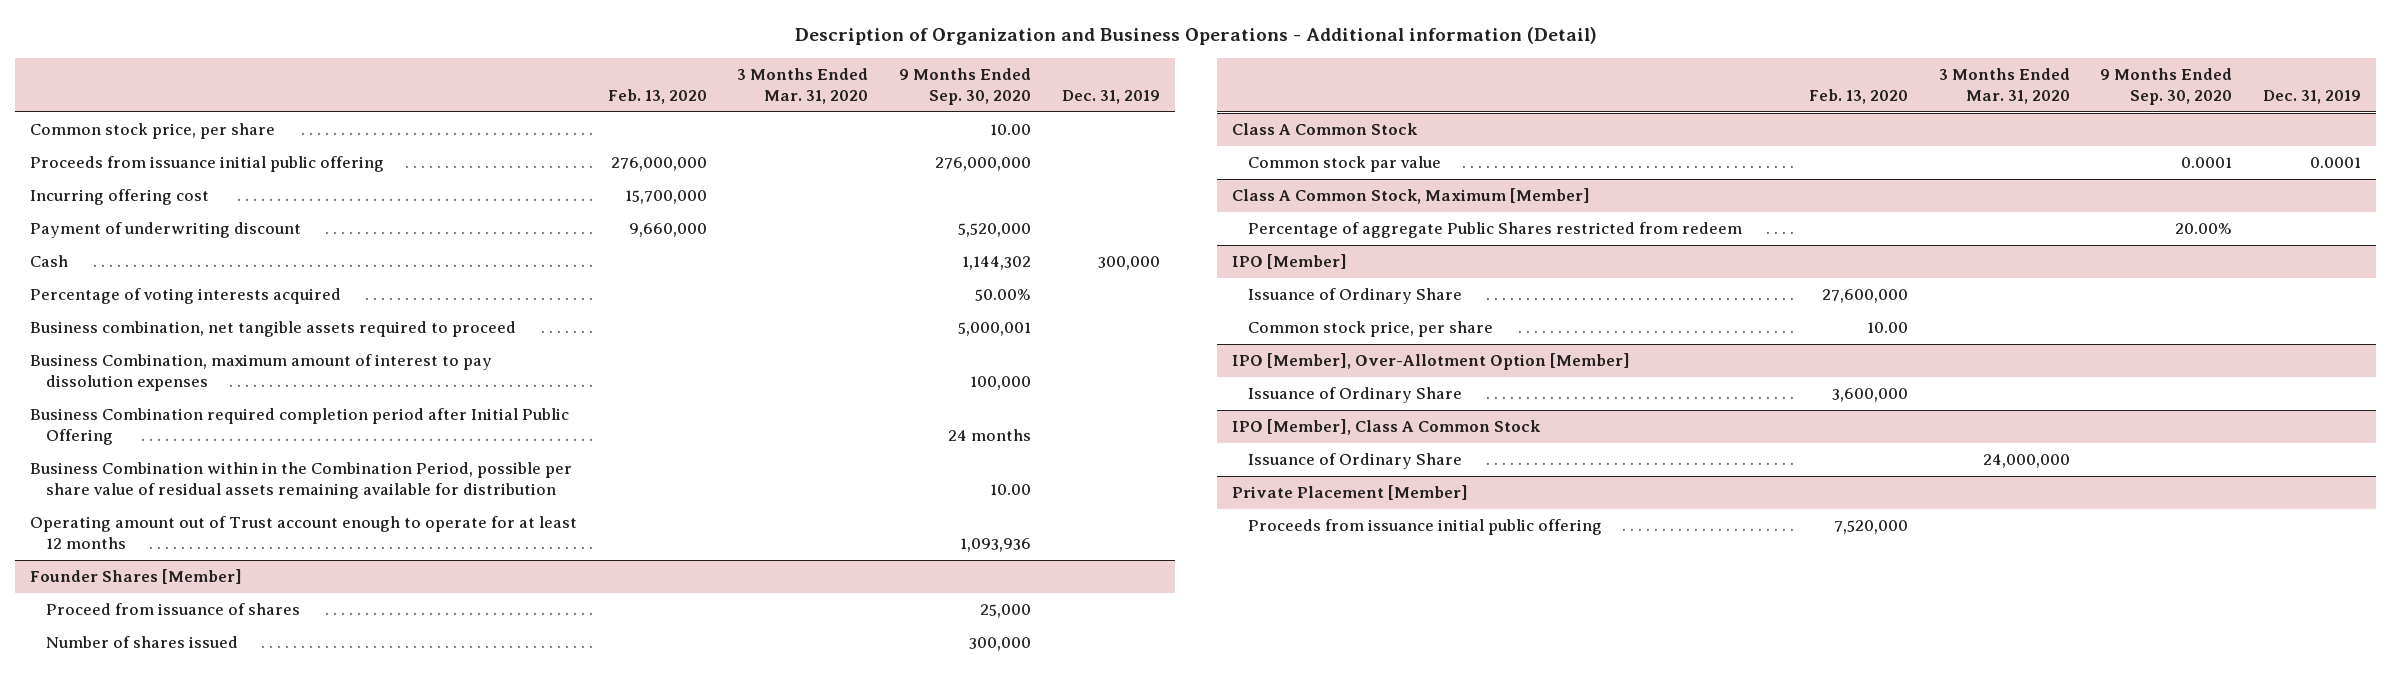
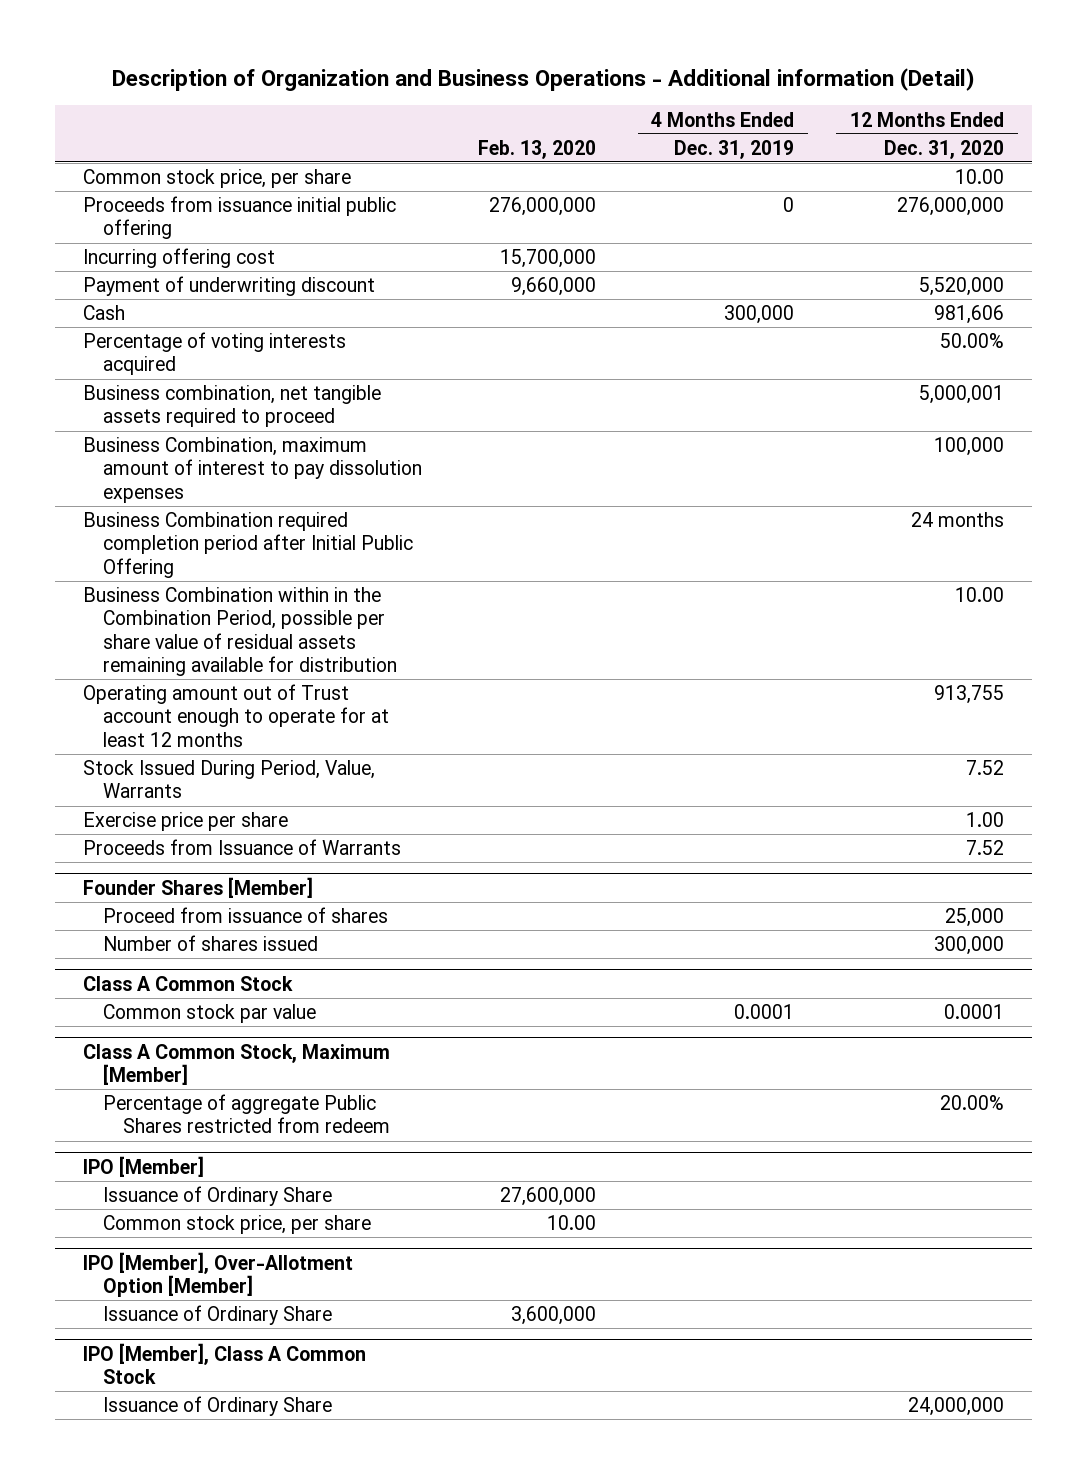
- | Feb. 13, 2020 | 3 Months Ended Mar. 31, 2020 | 9 Months Ended Sep. 30, 2020 | Dec. 31, 2019
+ | Feb. 13, 2020 | 4 Months Ended Dec. 31, 2019 | 12 Months Ended Dec. 31, 2020
+ Stock Issued During Period, Value, Warrants | | | 7.52
+ Exercise price per share | | | 1.00
+ Proceeds from Issuance of Warrants | | | 7.52
- Private Placement [Member]
- Proceeds from issuance initial public offering | 7,520,000 | | |

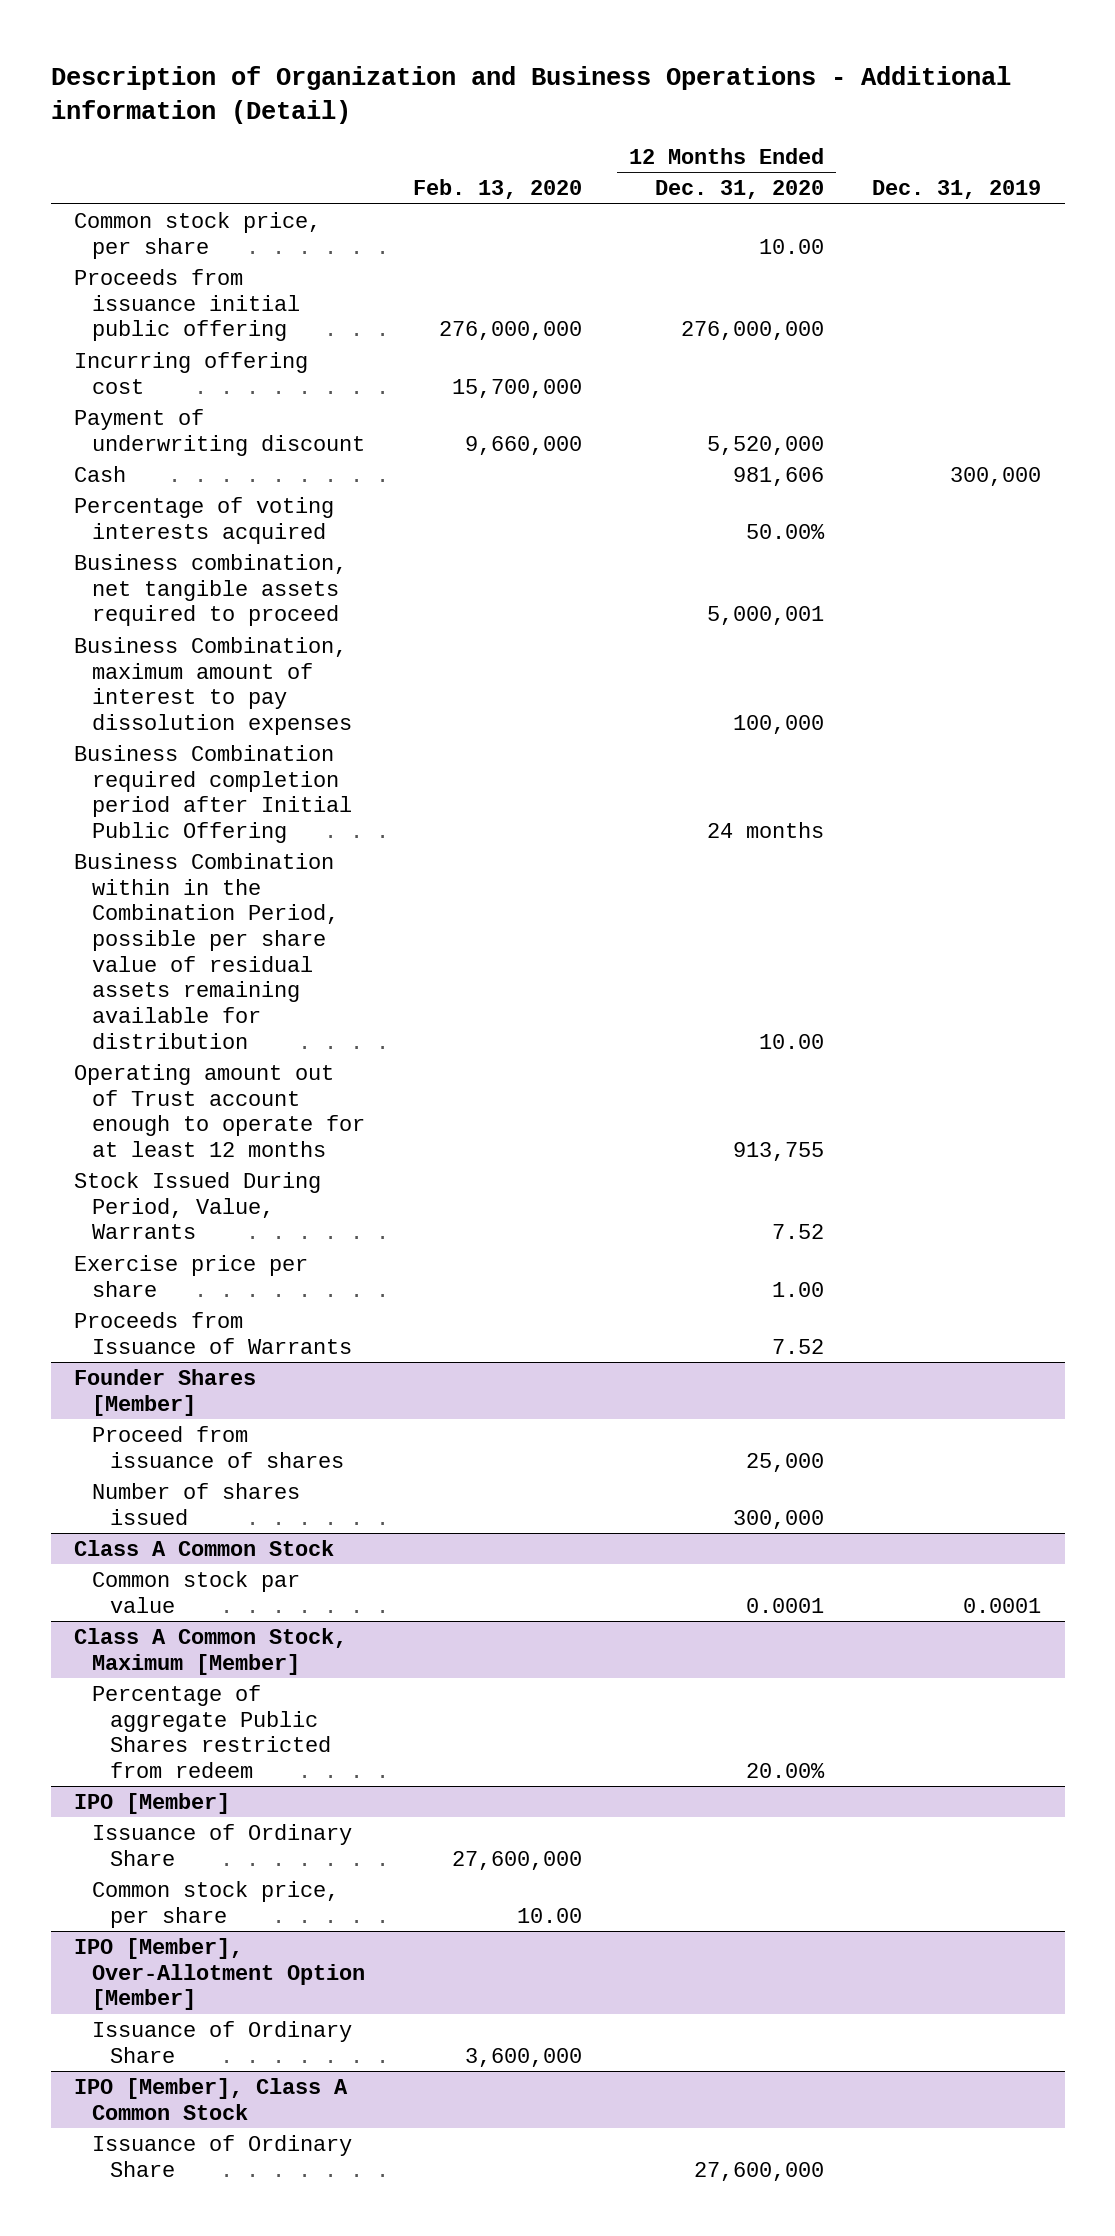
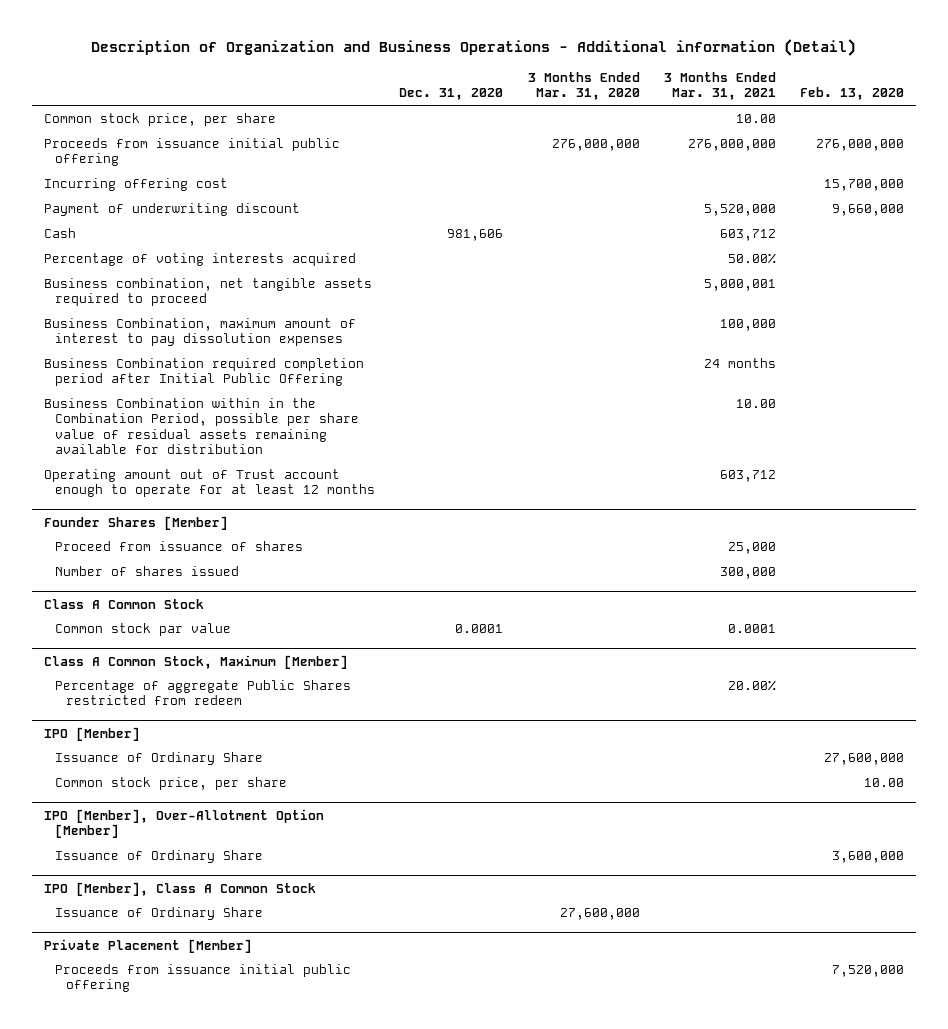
- | Feb. 13, 2020 | 12 Months Ended Dec. 31, 2020 | Dec. 31, 2019
+ | Dec. 31, 2020 | 3 Months Ended Mar. 31, 2020 | 3 Months Ended Mar. 31, 2021 | Feb. 13, 2020
- Stock Issued During Period, Value, Warrants | | 7.52 |
- Exercise price per share | | 1.00 |
- Proceeds from Issuance of Warrants | | 7.52 |
+ Private Placement [Member]
+ Proceeds from issuance initial public offering | | | | 7,520,000

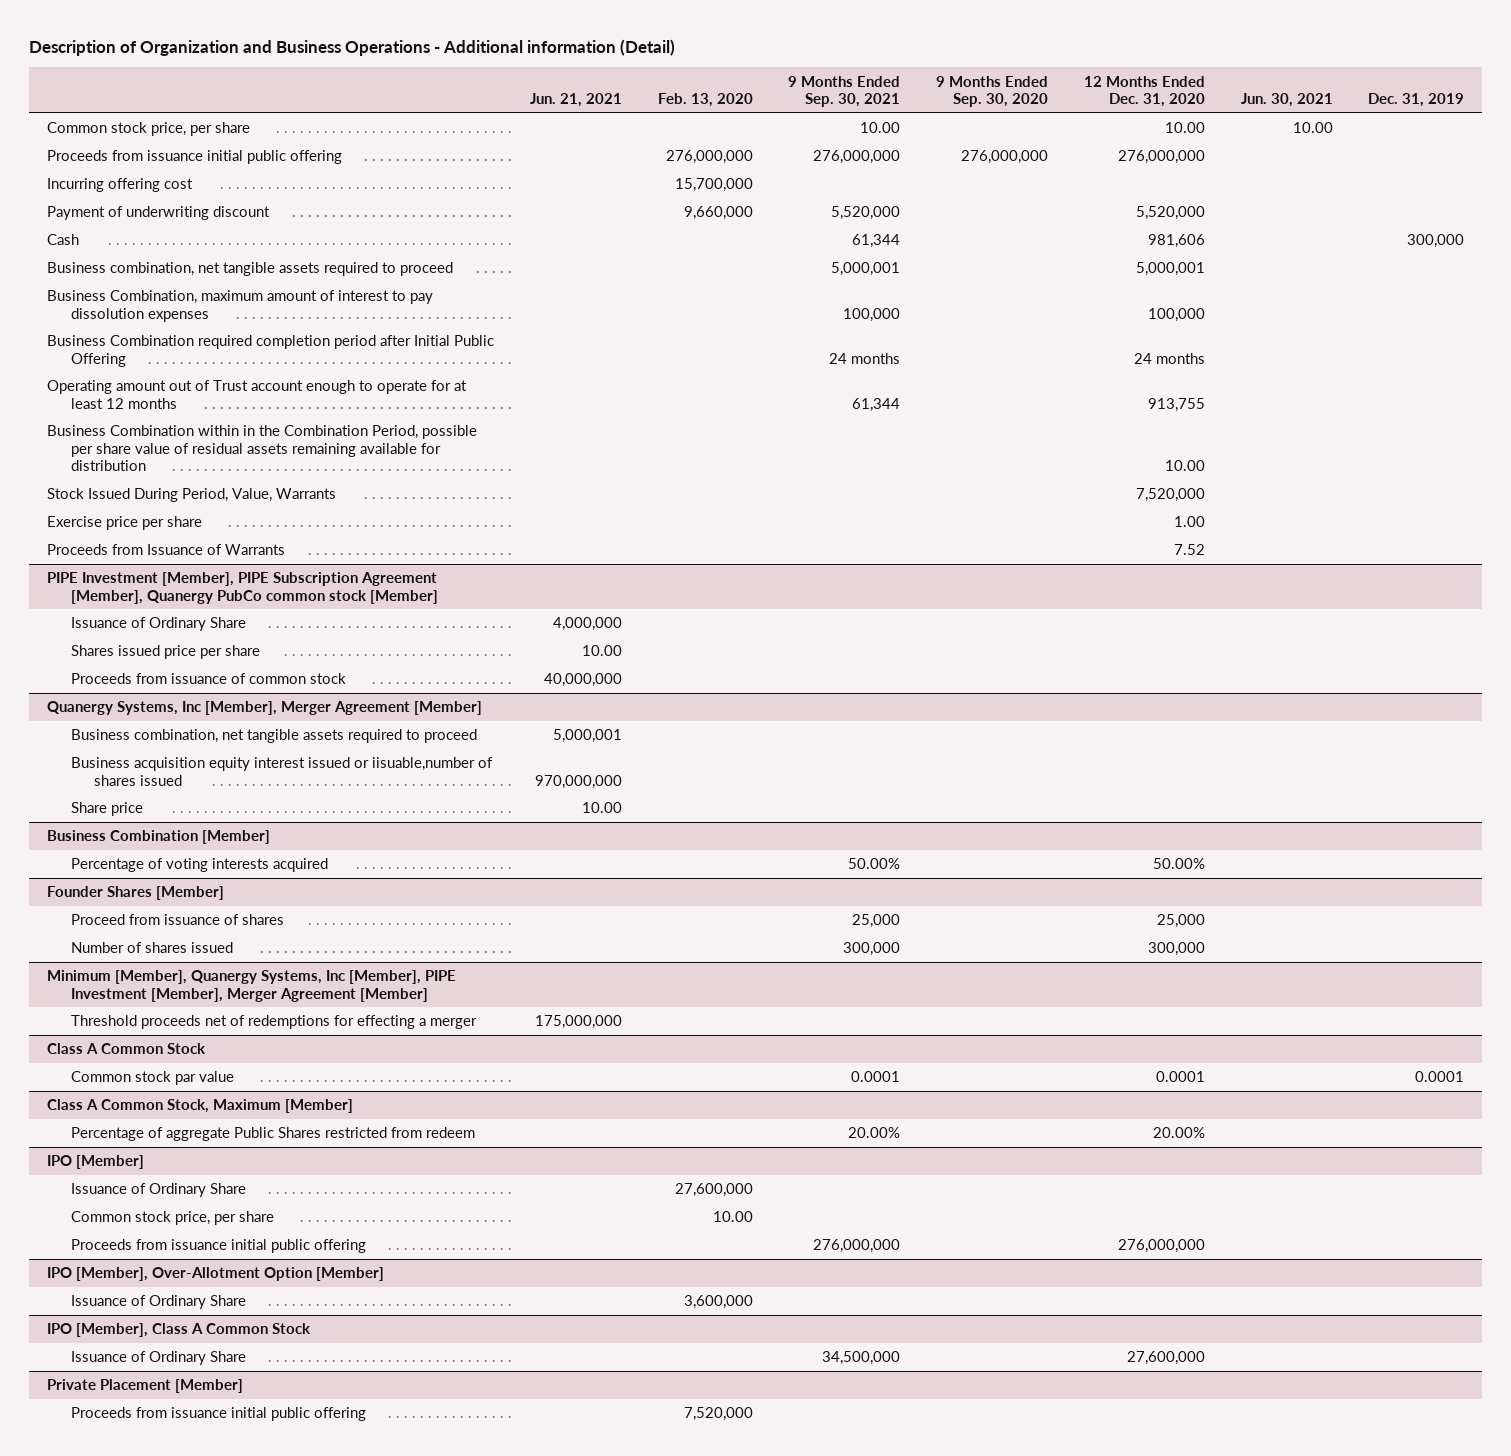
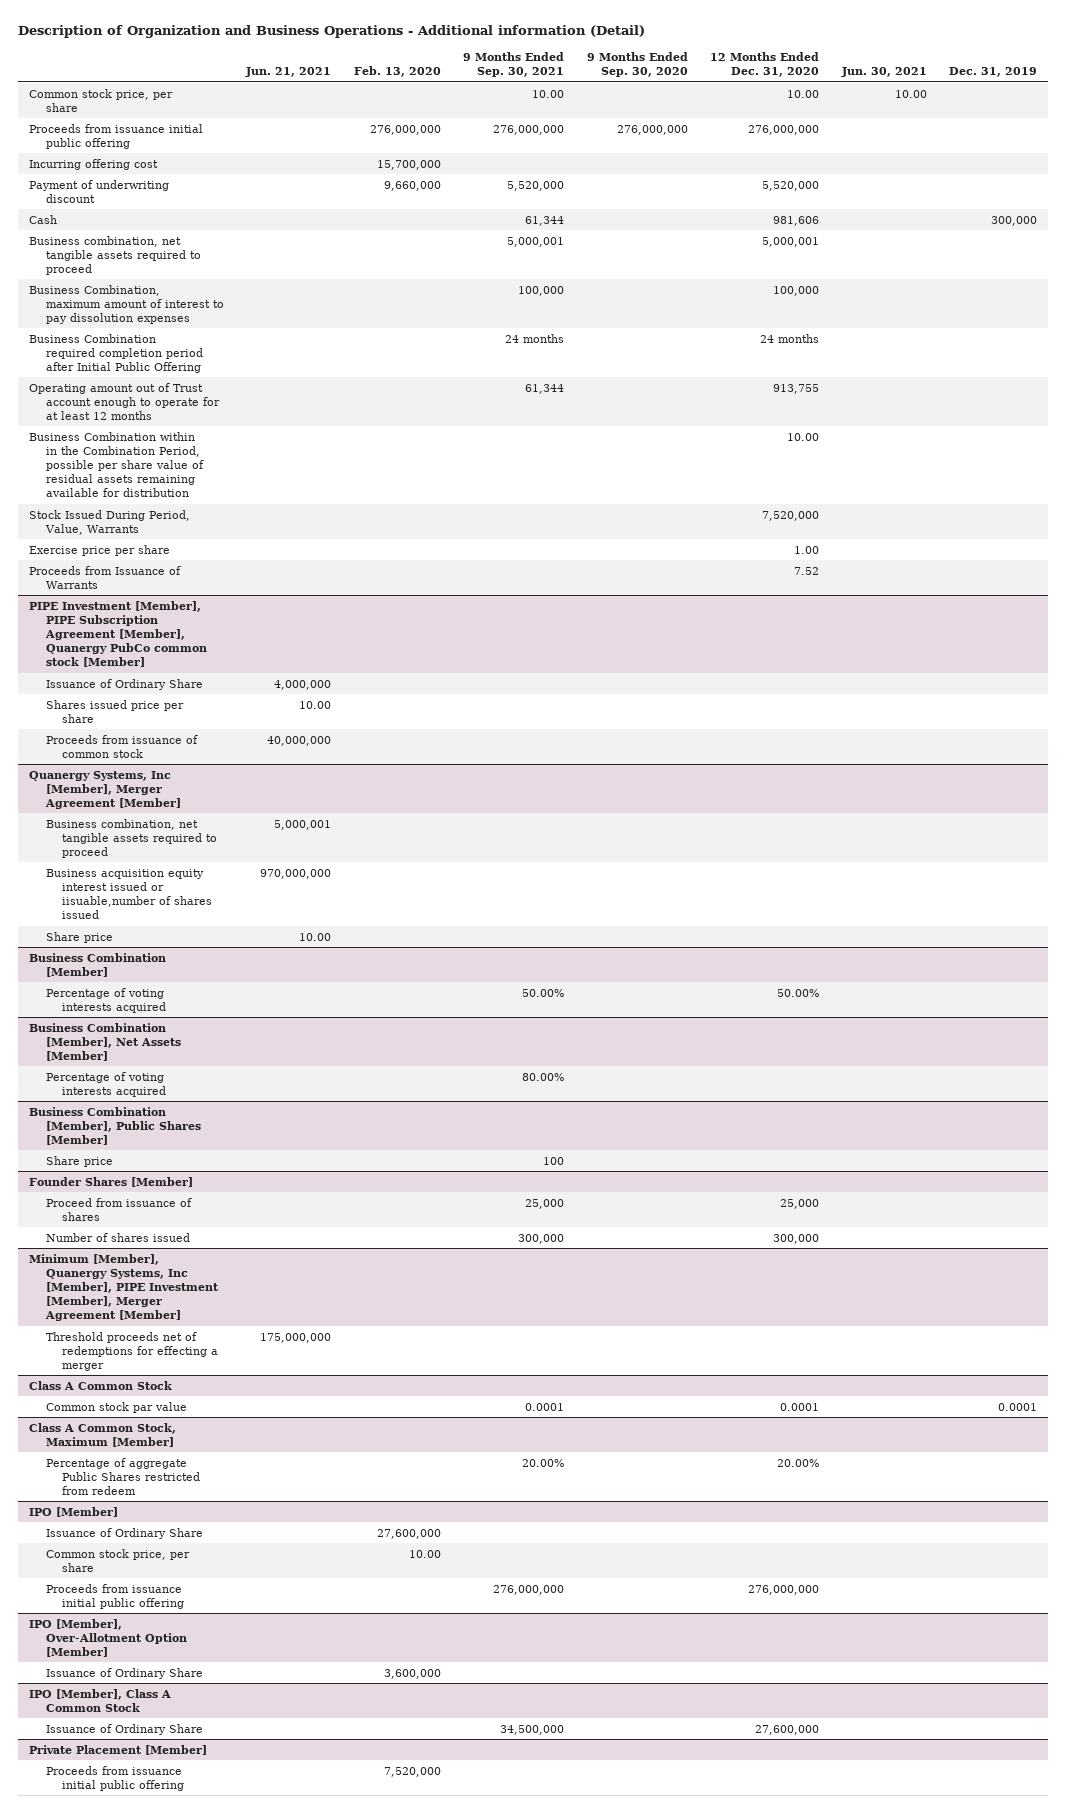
+ Business Combination [Member], Net Assets [Member]
+ Percentage of voting interests acquired | | | 80.00% | | | |
+ Business Combination [Member], Public Shares [Member]
+ Share price | | | 100 | | | |

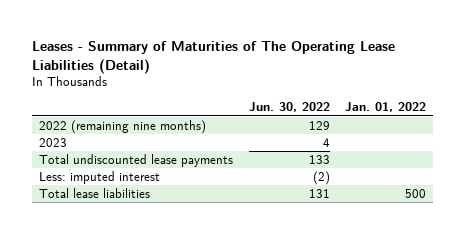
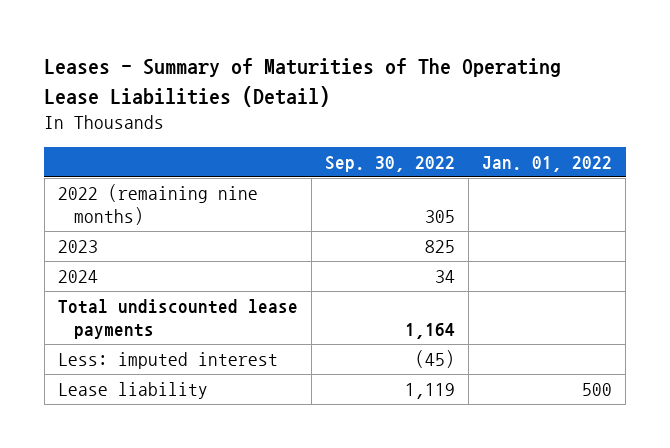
- | Jun. 30, 2022 | Jan. 01, 2022
+ | Sep. 30, 2022 | Jan. 01, 2022
+ 2024 | 34 |
- Total lease liabilities | 131 | 500
+ Lease liability | 1,119 | 500

